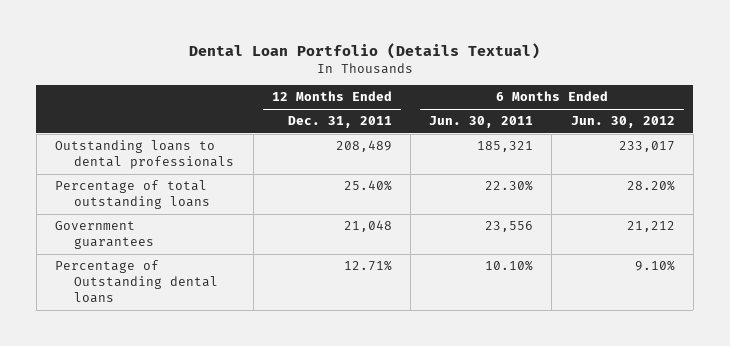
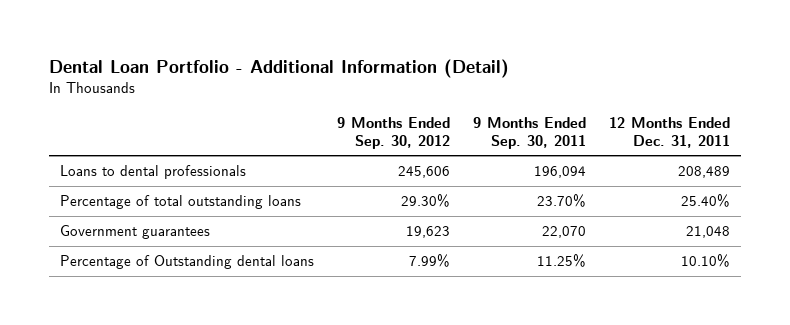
- Dental Loan Portfolio (Details Textual)
+ Dental Loan Portfolio - Additional Information (Detail)
- | 12 Months Ended Dec. 31, 2011 | 6 Months Ended Jun. 30, 2011 | 6 Months Ended Jun. 30, 2012
+ | 9 Months Ended Sep. 30, 2012 | 9 Months Ended Sep. 30, 2011 | 12 Months Ended Dec. 31, 2011
- Outstanding loans to dental professionals | 208,489 | 185,321 | 233,017
+ Loans to dental professionals | 245,606 | 196,094 | 208,489
- Percentage of Outstanding dental loans | 12.71% | 10.10% | 9.10%
+ Percentage of Outstanding dental loans | 7.99% | 11.25% | 10.10%

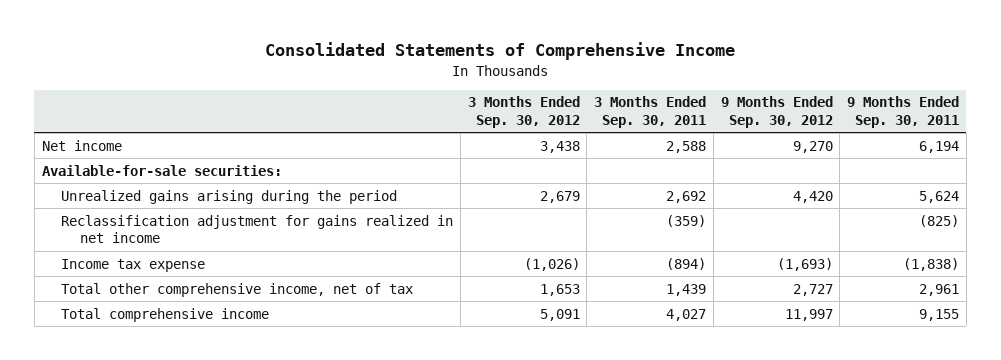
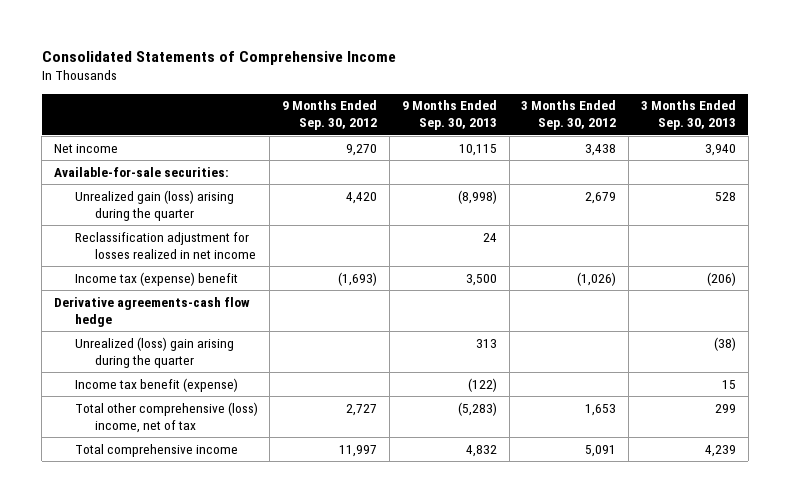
- | 3 Months Ended Sep. 30, 2012 | 3 Months Ended Sep. 30, 2011 | 9 Months Ended Sep. 30, 2012 | 9 Months Ended Sep. 30, 2011
+ | 9 Months Ended Sep. 30, 2012 | 9 Months Ended Sep. 30, 2013 | 3 Months Ended Sep. 30, 2012 | 3 Months Ended Sep. 30, 2013
- Unrealized gains arising during the period | 2,679 | 2,692 | 4,420 | 5,624
- Reclassification adjustment for gains realized in net income | | (359) | | (825)
- Income tax expense | (1,026) | (894) | (1,693) | (1,838)
- Total other comprehensive income, net of tax | 1,653 | 1,439 | 2,727 | 2,961
+ Unrealized gain (loss) arising during the quarter | 4,420 | (8,998) | 2,679 | 528
+ Reclassification adjustment for losses realized in net income | | 24 | |
+ Income tax (expense) benefit | (1,693) | 3,500 | (1,026) | (206)
+ Derivative agreements-cash flow hedge
+ Unrealized (loss) gain arising during the quarter | | 313 | | (38)
+ Income tax benefit (expense) | | (122) | | 15
+ Total other comprehensive (loss) income, net of tax | 2,727 | (5,283) | 1,653 | 299

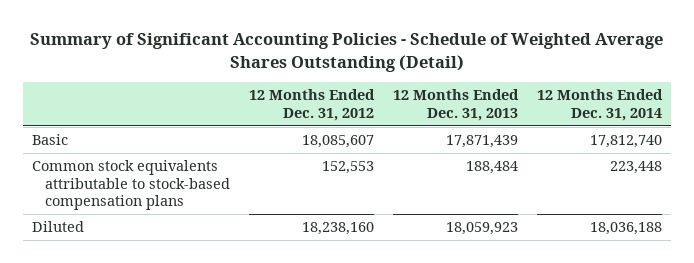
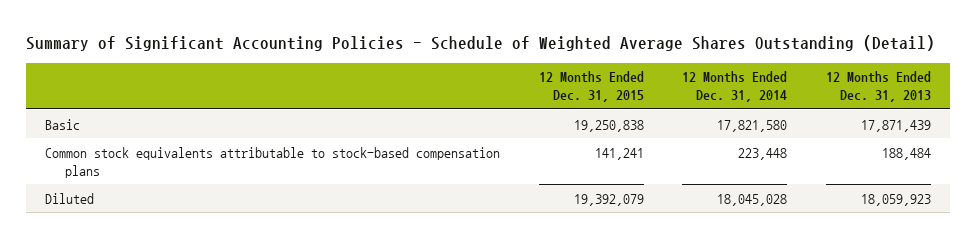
- | 12 Months Ended Dec. 31, 2012 | 12 Months Ended Dec. 31, 2013 | 12 Months Ended Dec. 31, 2014
+ | 12 Months Ended Dec. 31, 2015 | 12 Months Ended Dec. 31, 2014 | 12 Months Ended Dec. 31, 2013
- Basic | 18,085,607 | 17,871,439 | 17,812,740
+ Basic | 19,250,838 | 17,821,580 | 17,871,439
- Diluted | 18,238,160 | 18,059,923 | 18,036,188
+ Diluted | 19,392,079 | 18,045,028 | 18,059,923

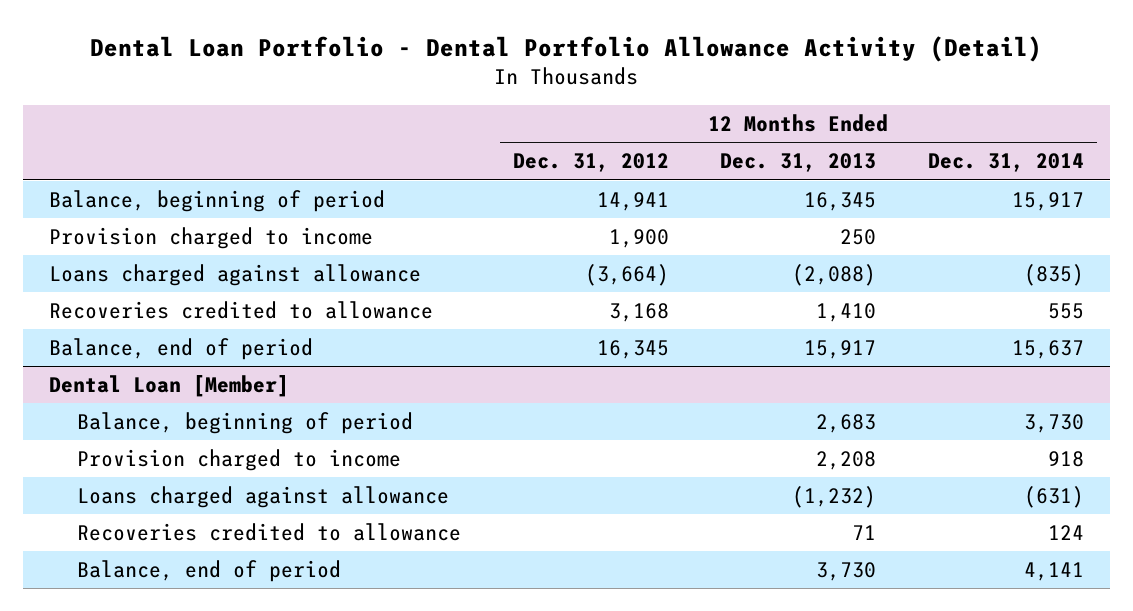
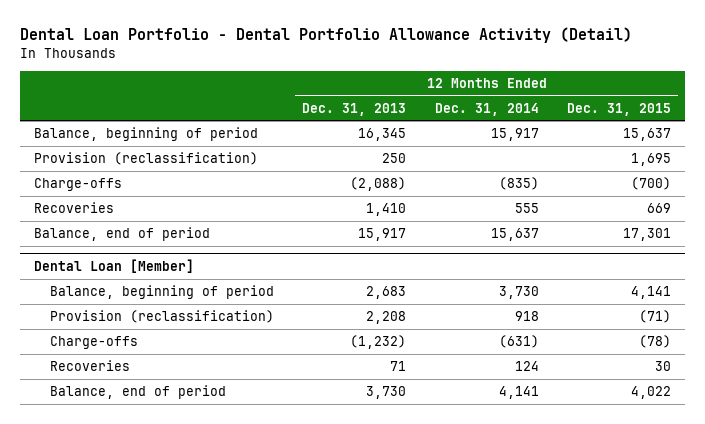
- | 12 Months Ended Dec. 31, 2012 | 12 Months Ended Dec. 31, 2013 | 12 Months Ended Dec. 31, 2014
+ | 12 Months Ended Dec. 31, 2013 | 12 Months Ended Dec. 31, 2014 | 12 Months Ended Dec. 31, 2015
- Provision charged to income | 1,900 | 250 |
- Loans charged against allowance | (3,664) | (2,088) | (835)
- Recoveries credited to allowance | 3,168 | 1,410 | 555
+ Provision (reclassification) | 250 | | 1,695
+ Charge-offs | (2,088) | (835) | (700)
+ Recoveries | 1,410 | 555 | 669
@ Dental Loan [Member]
- Provision charged to income | | 2,208 | 918
- Loans charged against allowance | | (1,232) | (631)
- Recoveries credited to allowance | | 71 | 124
+ Provision (reclassification) | 2,208 | 918 | (71)
+ Charge-offs | (1,232) | (631) | (78)
+ Recoveries | 71 | 124 | 30

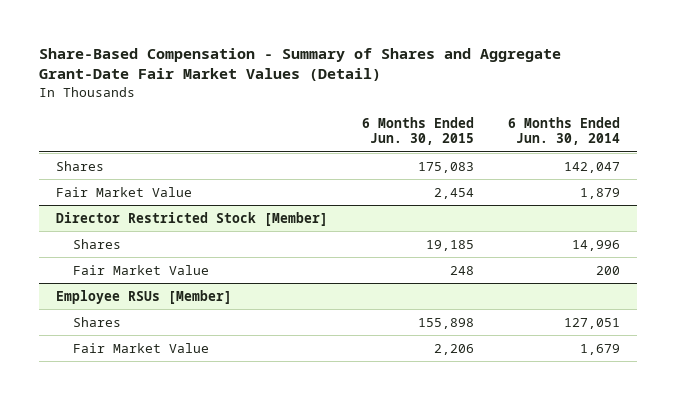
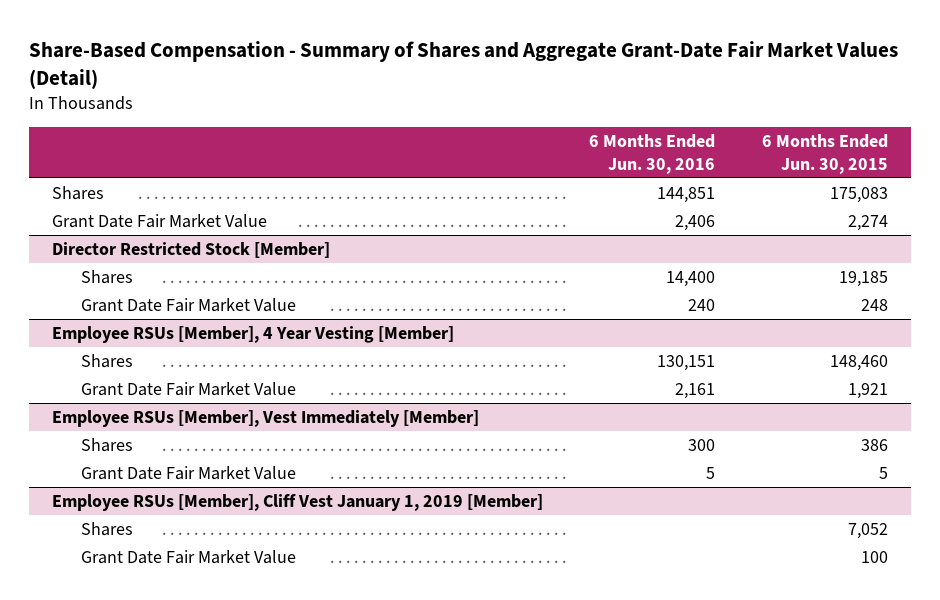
- | 6 Months Ended Jun. 30, 2015 | 6 Months Ended Jun. 30, 2014
+ | 6 Months Ended Jun. 30, 2016 | 6 Months Ended Jun. 30, 2015
- Fair Market Value | 2,454 | 1,879
+ Grant Date Fair Market Value | 2,406 | 2,274
@ Director Restricted Stock [Member]
- Fair Market Value | 248 | 200
- Employee RSUs [Member]
- Shares | 155,898 | 127,051
- Fair Market Value | 2,206 | 1,679
@ Director Restricted Stock [Member]
+ Grant Date Fair Market Value | 240 | 248
+ Employee RSUs [Member], 4 Year Vesting [Member]
+ Shares | 130,151 | 148,460
+ Grant Date Fair Market Value | 2,161 | 1,921
+ Employee RSUs [Member], Vest Immediately [Member]
+ Shares | 300 | 386
+ Grant Date Fair Market Value | 5 | 5
+ Employee RSUs [Member], Cliff Vest January 1, 2019 [Member]
+ Shares | | 7,052
+ Grant Date Fair Market Value | | 100

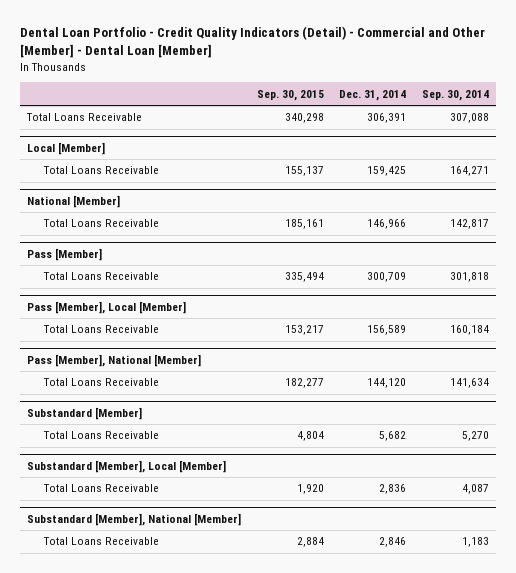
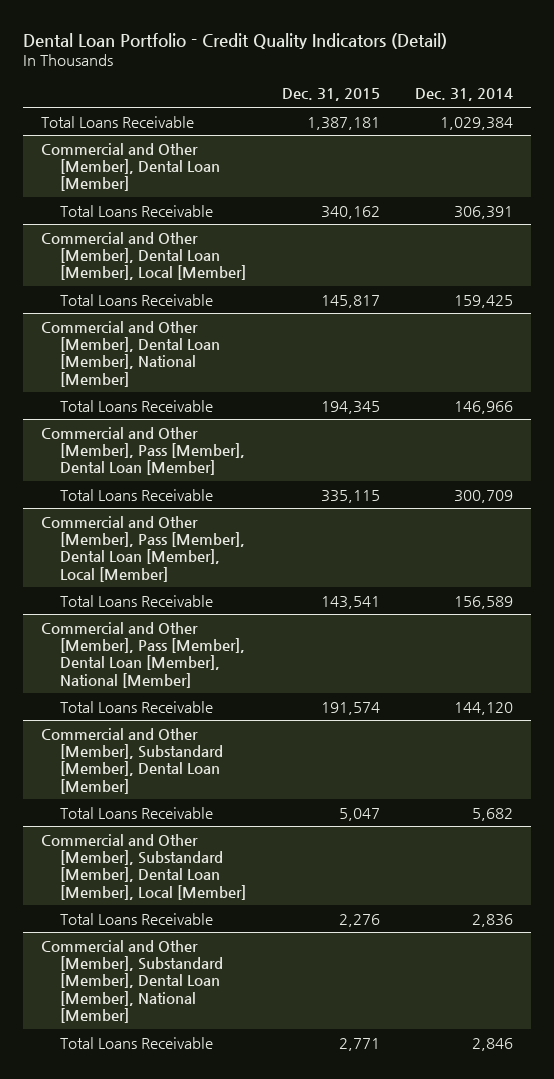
- Dental Loan Portfolio - Credit Quality Indicators (Detail) - Commercial and Other [Member] - Dental Loan [Member]
+ Dental Loan Portfolio - Credit Quality Indicators (Detail)
- | Sep. 30, 2015 | Dec. 31, 2014 | Sep. 30, 2014
+ | Dec. 31, 2015 | Dec. 31, 2014
+ Total Loans Receivable | 1,387,181 | 1,029,384
+ Commercial and Other [Member], Dental Loan [Member]
- Local [Member]
+ Commercial and Other [Member], Dental Loan [Member], Local [Member]
- National [Member]
+ Commercial and Other [Member], Dental Loan [Member], National [Member]
- Pass [Member]
+ Commercial and Other [Member], Pass [Member], Dental Loan [Member]
- Pass [Member], Local [Member]
+ Commercial and Other [Member], Pass [Member], Dental Loan [Member], Local [Member]
- Pass [Member], National [Member]
+ Commercial and Other [Member], Pass [Member], Dental Loan [Member], National [Member]
- Substandard [Member]
+ Commercial and Other [Member], Substandard [Member], Dental Loan [Member]
- Substandard [Member], Local [Member]
+ Commercial and Other [Member], Substandard [Member], Dental Loan [Member], Local [Member]
- Substandard [Member], National [Member]
+ Commercial and Other [Member], Substandard [Member], Dental Loan [Member], National [Member]

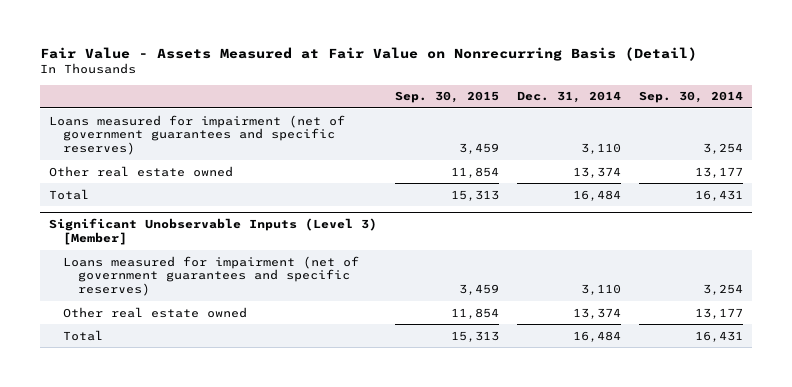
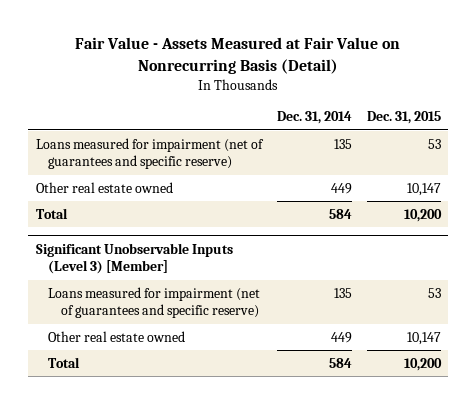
- | Sep. 30, 2015 | Dec. 31, 2014 | Sep. 30, 2014
+ | Dec. 31, 2014 | Dec. 31, 2015
- Loans measured for impairment (net of government guarantees and specific reserves) | 3,459 | 3,110 | 3,254
- Other real estate owned | 11,854 | 13,374 | 13,177
- Total | 15,313 | 16,484 | 16,431
+ Loans measured for impairment (net of guarantees and specific reserve) | 135 | 53
+ Other real estate owned | 449 | 10,147
+ Total | 584 | 10,200
@ Significant Unobservable Inputs (Level 3) [Member]
- Loans measured for impairment (net of government guarantees and specific reserves) | 3,459 | 3,110 | 3,254
- Other real estate owned | 11,854 | 13,374 | 13,177
- Total | 15,313 | 16,484 | 16,431
+ Loans measured for impairment (net of guarantees and specific reserve) | 135 | 53
+ Other real estate owned | 449 | 10,147
+ Total | 584 | 10,200

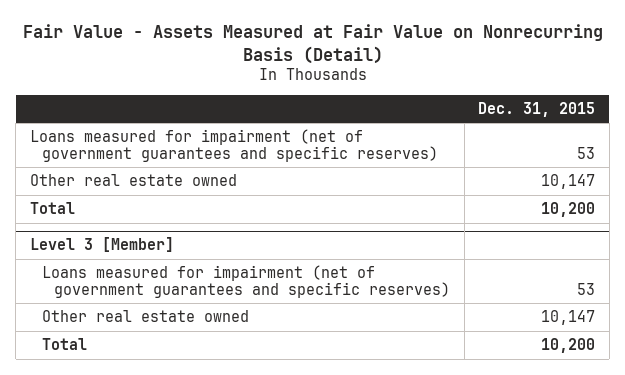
- | Dec. 31, 2014 | Dec. 31, 2015
+ | Dec. 31, 2015
- Loans measured for impairment (net of guarantees and specific reserve) | 135 | 53
+ Loans measured for impairment (net of government guarantees and specific reserves) | 53
- Significant Unobservable Inputs (Level 3) [Member]
- Loans measured for impairment (net of guarantees and specific reserve) | 135 | 53
+ Level 3 [Member]
+ Loans measured for impairment (net of government guarantees and specific reserves) | 53

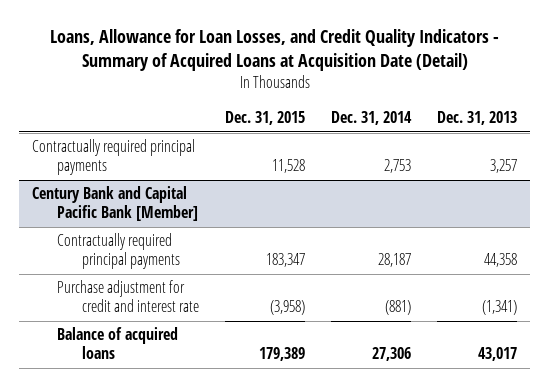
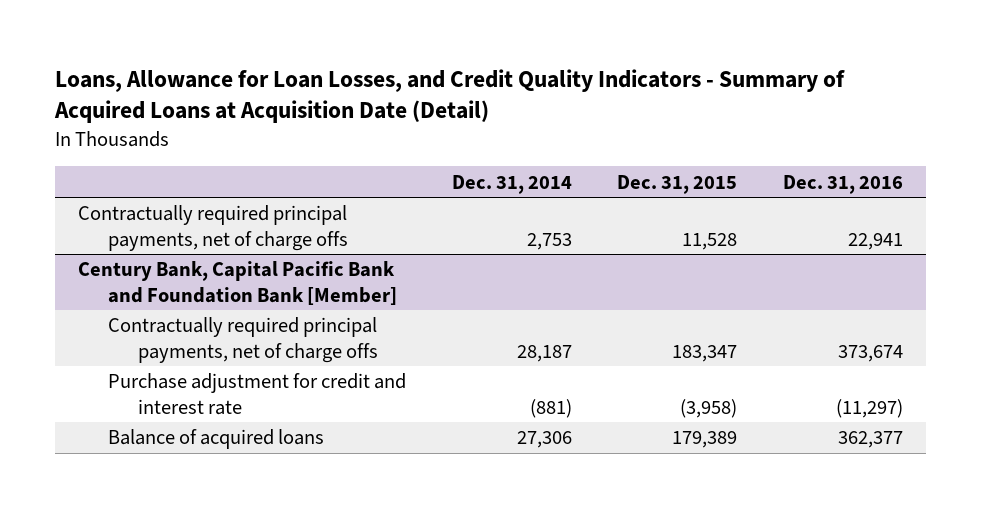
- | Dec. 31, 2015 | Dec. 31, 2014 | Dec. 31, 2013
+ | Dec. 31, 2014 | Dec. 31, 2015 | Dec. 31, 2016
- Contractually required principal payments | 11,528 | 2,753 | 3,257
- Century Bank and Capital Pacific Bank [Member]
- Contractually required principal payments | 183,347 | 28,187 | 44,358
+ Contractually required principal payments, net of charge offs | 2,753 | 11,528 | 22,941
+ Century Bank, Capital Pacific Bank and Foundation Bank [Member]
+ Contractually required principal payments, net of charge offs | 28,187 | 183,347 | 373,674

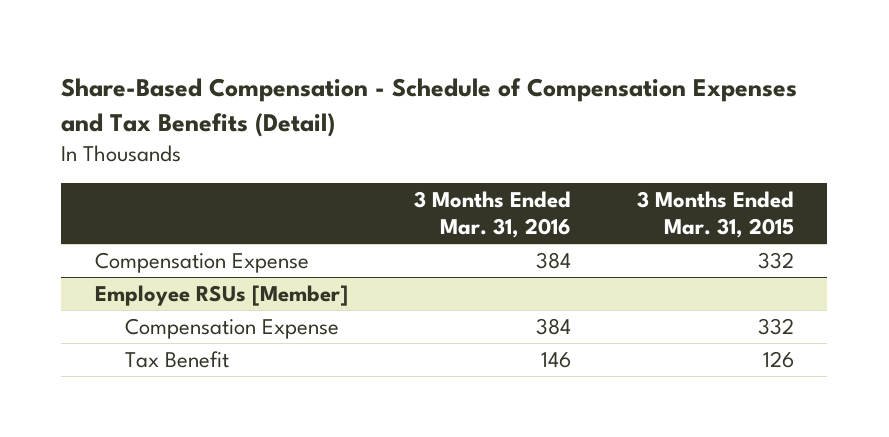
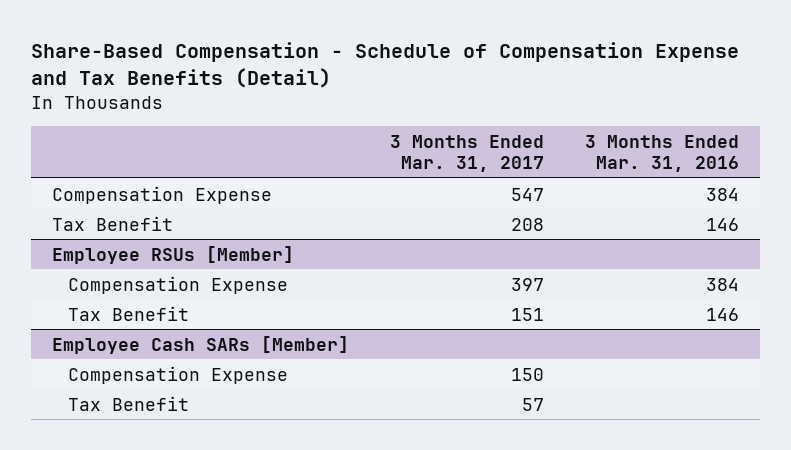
- Share-Based Compensation - Schedule of Compensation Expenses and Tax Benefits (Detail)
+ Share-Based Compensation - Schedule of Compensation Expense and Tax Benefits (Detail)
- | 3 Months Ended Mar. 31, 2016 | 3 Months Ended Mar. 31, 2015
+ | 3 Months Ended Mar. 31, 2017 | 3 Months Ended Mar. 31, 2016
+ Tax Benefit | 208 | 146
+ Employee Cash SARs [Member]
+ Compensation Expense | 150 |
+ Tax Benefit | 57 |

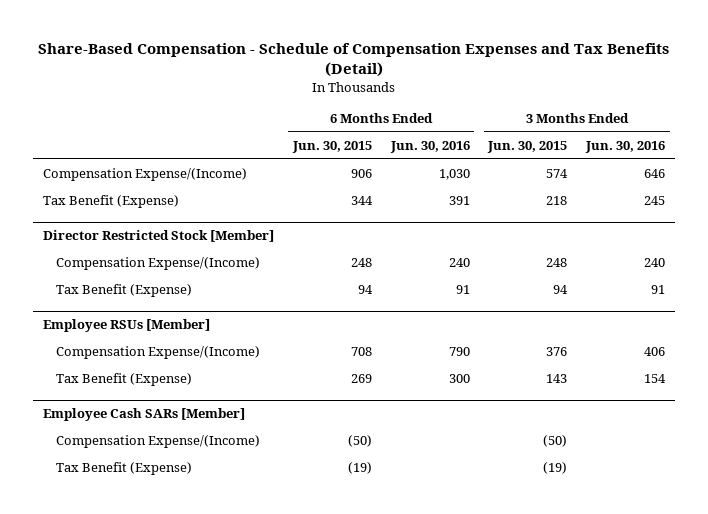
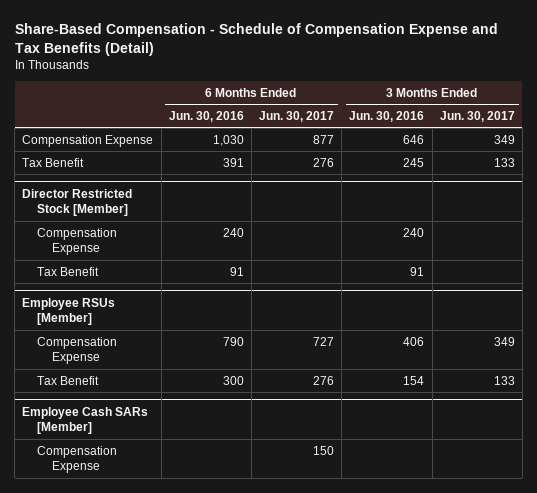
- Share-Based Compensation - Schedule of Compensation Expenses and Tax Benefits (Detail)
+ Share-Based Compensation - Schedule of Compensation Expense and Tax Benefits (Detail)
- | 6 Months Ended Jun. 30, 2015 | 6 Months Ended Jun. 30, 2016 | 3 Months Ended Jun. 30, 2015 | 3 Months Ended Jun. 30, 2016
+ | 6 Months Ended Jun. 30, 2016 | 6 Months Ended Jun. 30, 2017 | 3 Months Ended Jun. 30, 2016 | 3 Months Ended Jun. 30, 2017
- Compensation Expense/(Income) | 906 | 1,030 | 574 | 646
- Tax Benefit (Expense) | 344 | 391 | 218 | 245
+ Compensation Expense | 1,030 | 877 | 646 | 349
+ Tax Benefit | 391 | 276 | 245 | 133
@ Director Restricted Stock [Member]
- Compensation Expense/(Income) | 248 | 240 | 248 | 240
- Tax Benefit (Expense) | 94 | 91 | 94 | 91
+ Compensation Expense | 240 | | 240 |
+ Tax Benefit | 91 | | 91 |
@ Employee RSUs [Member]
- Compensation Expense/(Income) | 708 | 790 | 376 | 406
- Tax Benefit (Expense) | 269 | 300 | 143 | 154
+ Compensation Expense | 790 | 727 | 406 | 349
+ Tax Benefit | 300 | 276 | 154 | 133
@ Employee Cash SARs [Member]
- Compensation Expense/(Income) | (50) | | (50) |
- Tax Benefit (Expense) | (19) | | (19) |
+ Compensation Expense | | 150 | |

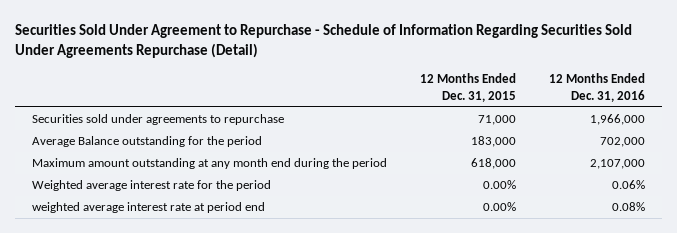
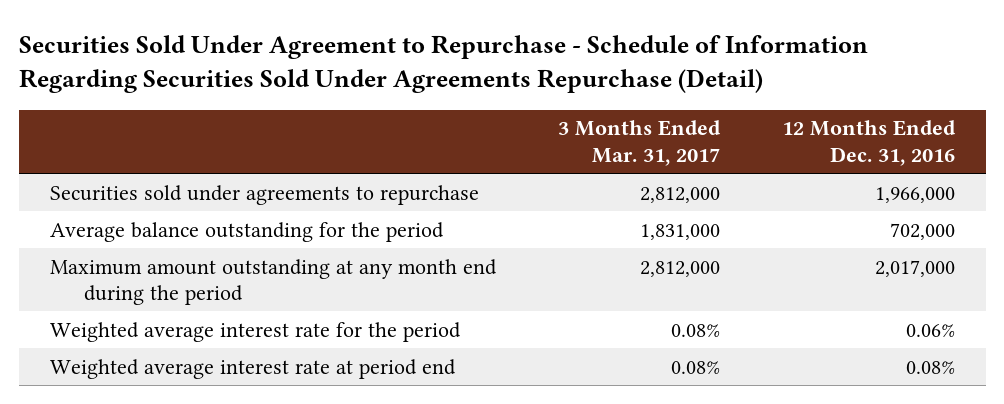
- | 12 Months Ended Dec. 31, 2015 | 12 Months Ended Dec. 31, 2016
+ | 3 Months Ended Mar. 31, 2017 | 12 Months Ended Dec. 31, 2016
- Average Balance outstanding for the period | 183,000 | 702,000
- Maximum amount outstanding at any month end during the period | 618,000 | 2,107,000
+ Average balance outstanding for the period | 1,831,000 | 702,000
+ Maximum amount outstanding at any month end during the period | 2,812,000 | 2,017,000
- weighted average interest rate at period end | 0.00% | 0.08%
+ Weighted average interest rate at period end | 0.08% | 0.08%

